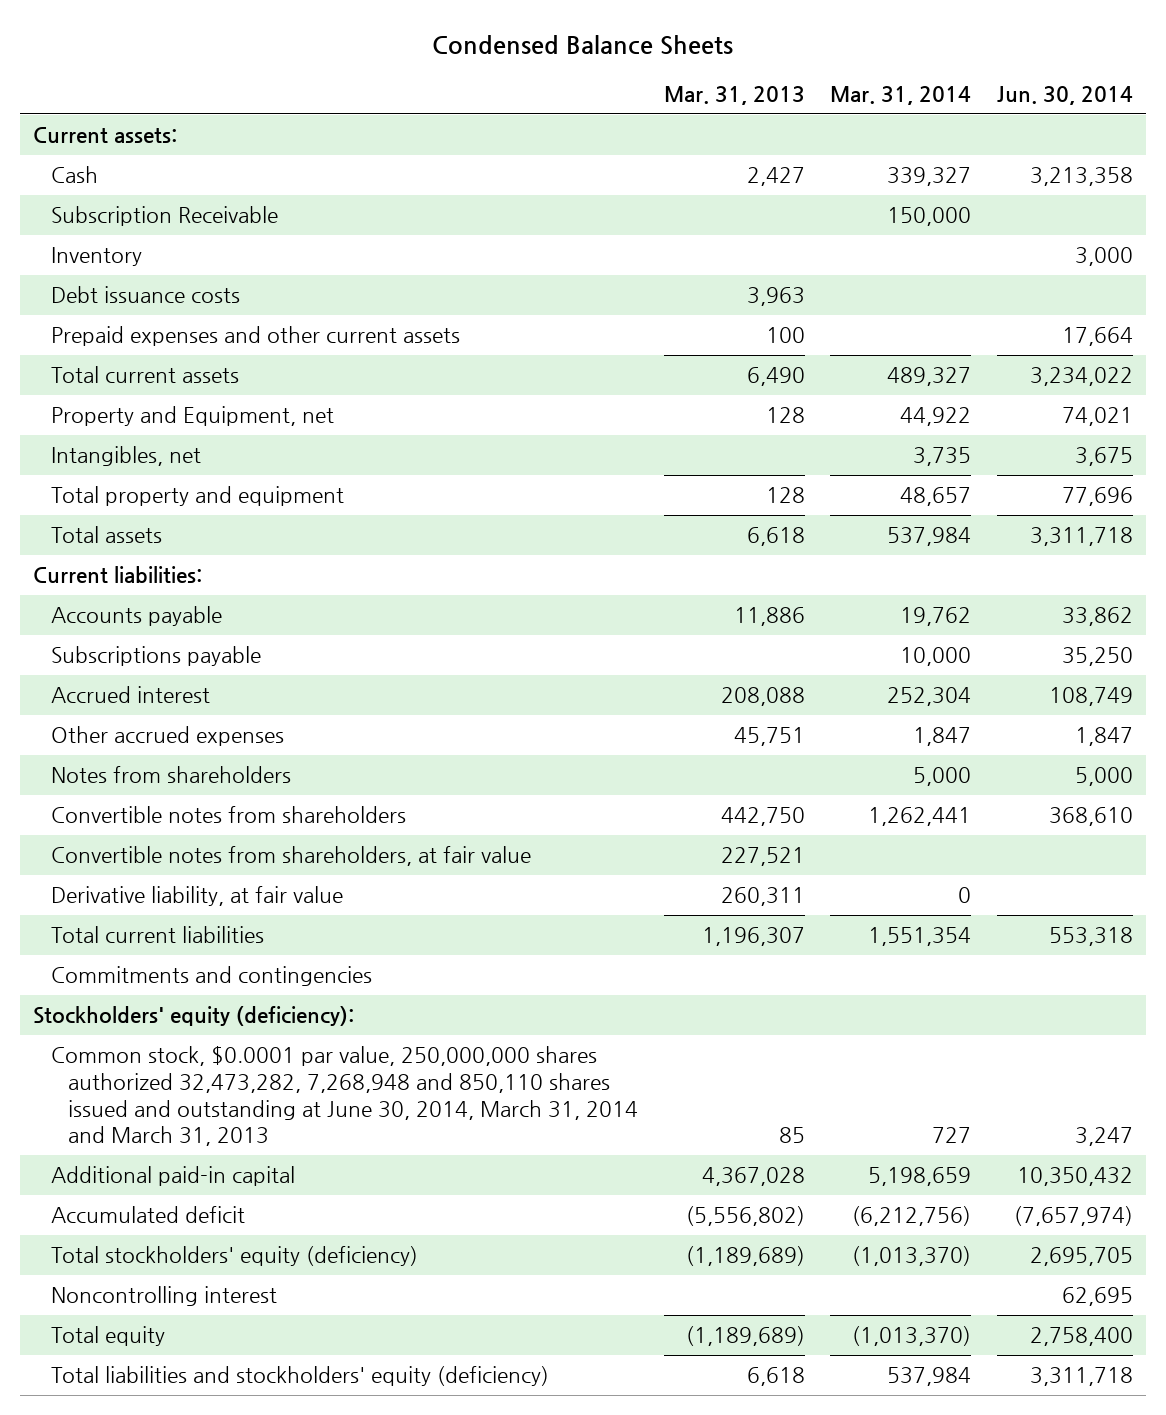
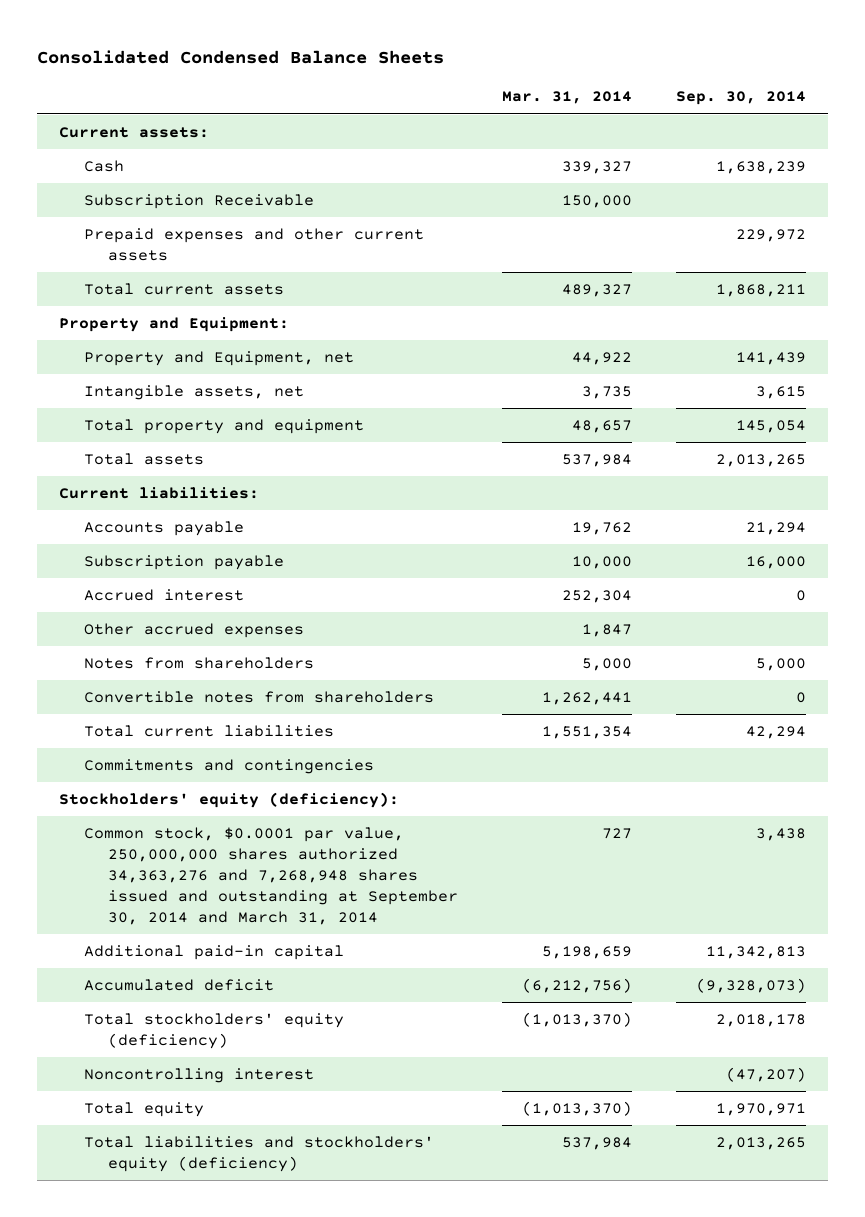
- Condensed Balance Sheets
+ Consolidated Condensed Balance Sheets
- | Mar. 31, 2013 | Mar. 31, 2014 | Jun. 30, 2014
+ | Mar. 31, 2014 | Sep. 30, 2014
- Inventory | | | 3,000
- Debt issuance costs | 3,963 | |
+ Property and Equipment:
- Intangibles, net | | 3,735 | 3,675
+ Intangible assets, net | 3,735 | 3,615
- Subscriptions payable | | 10,000 | 35,250
+ Subscription payable | 10,000 | 16,000
- Convertible notes from shareholders, at fair value | 227,521 | |
- Derivative liability, at fair value | 260,311 | 0 |
- Common stock, $0.0001 par value, 250,000,000 shares authorized 32,473,282, 7,268,948 and 850,110 shares issued and outstanding at June 30, 2014, March 31, 2014 and March 31, 2013 | 85 | 727 | 3,247
+ Common stock, $0.0001 par value, 250,000,000 shares authorized 34,363,276 and 7,268,948 shares issued and outstanding at September 30, 2014 and March 31, 2014 | 727 | 3,438

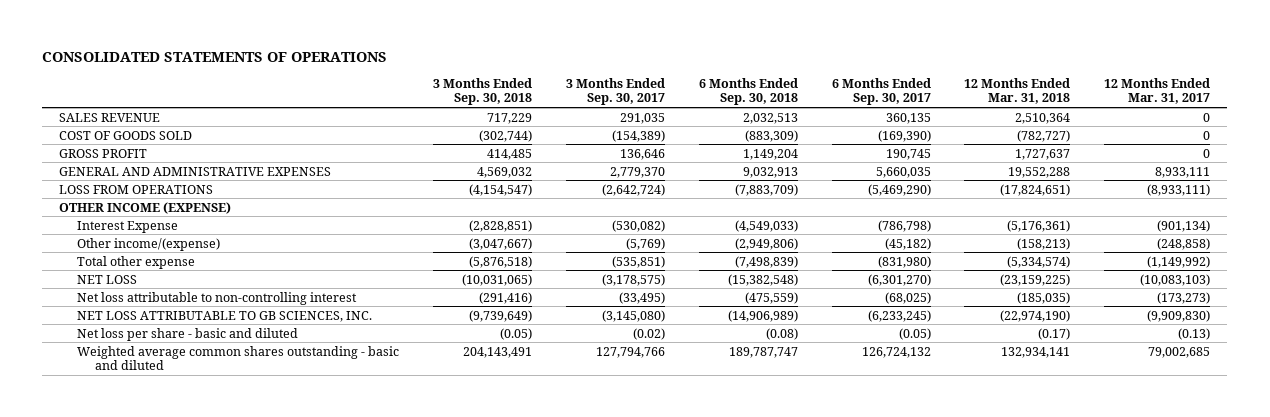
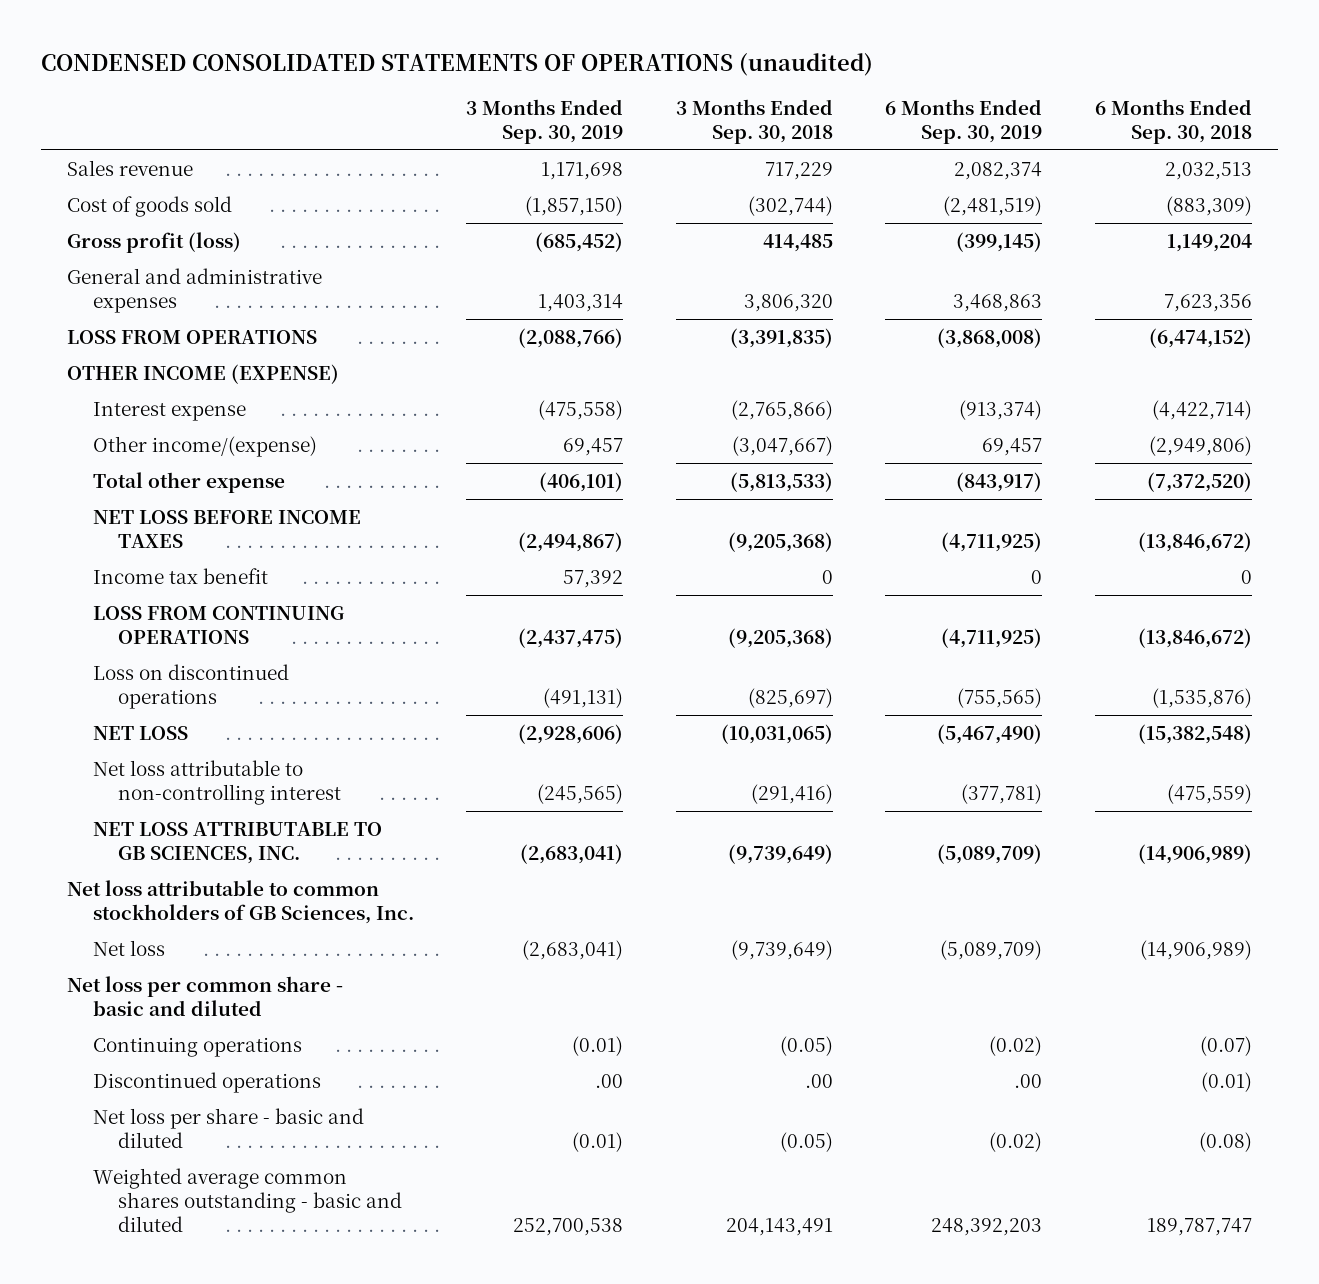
- CONSOLIDATED STATEMENTS OF OPERATIONS
+ CONDENSED CONSOLIDATED STATEMENTS OF OPERATIONS (unaudited)
- | 3 Months Ended Sep. 30, 2018 | 3 Months Ended Sep. 30, 2017 | 6 Months Ended Sep. 30, 2018 | 6 Months Ended Sep. 30, 2017 | 12 Months Ended Mar. 31, 2018 | 12 Months Ended Mar. 31, 2017
+ | 3 Months Ended Sep. 30, 2019 | 3 Months Ended Sep. 30, 2018 | 6 Months Ended Sep. 30, 2019 | 6 Months Ended Sep. 30, 2018
- SALES REVENUE | 717,229 | 291,035 | 2,032,513 | 360,135 | 2,510,364 | 0
- COST OF GOODS SOLD | (302,744) | (154,389) | (883,309) | (169,390) | (782,727) | 0
- GROSS PROFIT | 414,485 | 136,646 | 1,149,204 | 190,745 | 1,727,637 | 0
- GENERAL AND ADMINISTRATIVE EXPENSES | 4,569,032 | 2,779,370 | 9,032,913 | 5,660,035 | 19,552,288 | 8,933,111
- LOSS FROM OPERATIONS | (4,154,547) | (2,642,724) | (7,883,709) | (5,469,290) | (17,824,651) | (8,933,111)
+ Sales revenue | 1,171,698 | 717,229 | 2,082,374 | 2,032,513
+ Cost of goods sold | (1,857,150) | (302,744) | (2,481,519) | (883,309)
+ Gross profit (loss) | (685,452) | 414,485 | (399,145) | 1,149,204
+ General and administrative expenses | 1,403,314 | 3,806,320 | 3,468,863 | 7,623,356
+ LOSS FROM OPERATIONS | (2,088,766) | (3,391,835) | (3,868,008) | (6,474,152)
- Interest Expense | (2,828,851) | (530,082) | (4,549,033) | (786,798) | (5,176,361) | (901,134)
+ Interest expense | (475,558) | (2,765,866) | (913,374) | (4,422,714)
- Total other expense | (5,876,518) | (535,851) | (7,498,839) | (831,980) | (5,334,574) | (1,149,992)
+ Total other expense | (406,101) | (5,813,533) | (843,917) | (7,372,520)
+ NET LOSS BEFORE INCOME TAXES | (2,494,867) | (9,205,368) | (4,711,925) | (13,846,672)
+ Income tax benefit | 57,392 | 0 | 0 | 0
+ LOSS FROM CONTINUING OPERATIONS | (2,437,475) | (9,205,368) | (4,711,925) | (13,846,672)
+ Loss on discontinued operations | (491,131) | (825,697) | (755,565) | (1,535,876)
+ Net loss attributable to common stockholders of GB Sciences, Inc.
+ Net loss | (2,683,041) | (9,739,649) | (5,089,709) | (14,906,989)
+ Net loss per common share - basic and diluted
+ Continuing operations | (0.01) | (0.05) | (0.02) | (0.07)
+ Discontinued operations | .00 | .00 | .00 | (0.01)

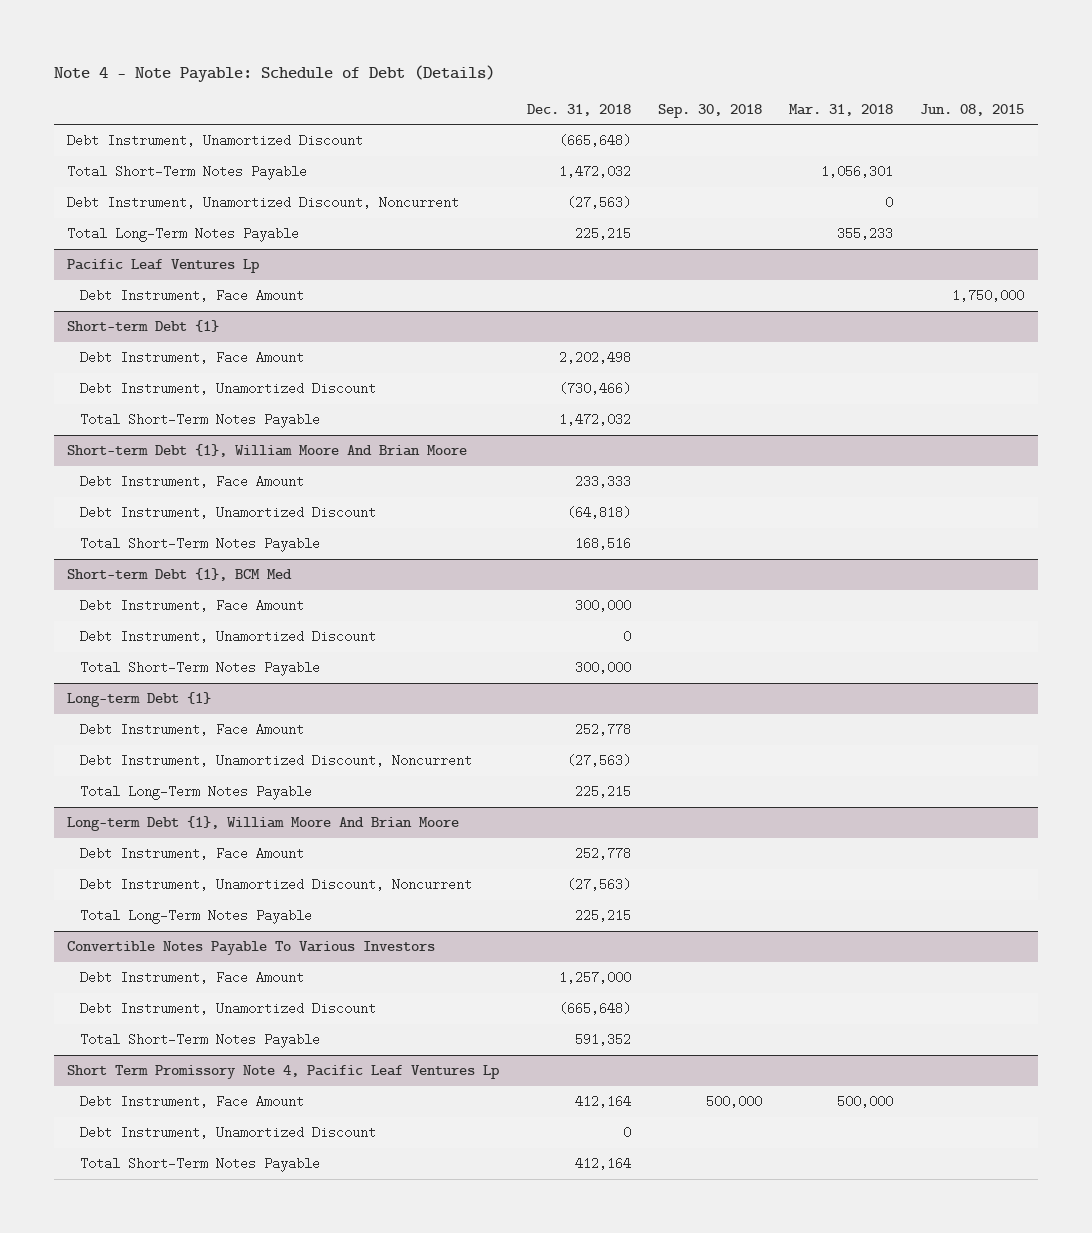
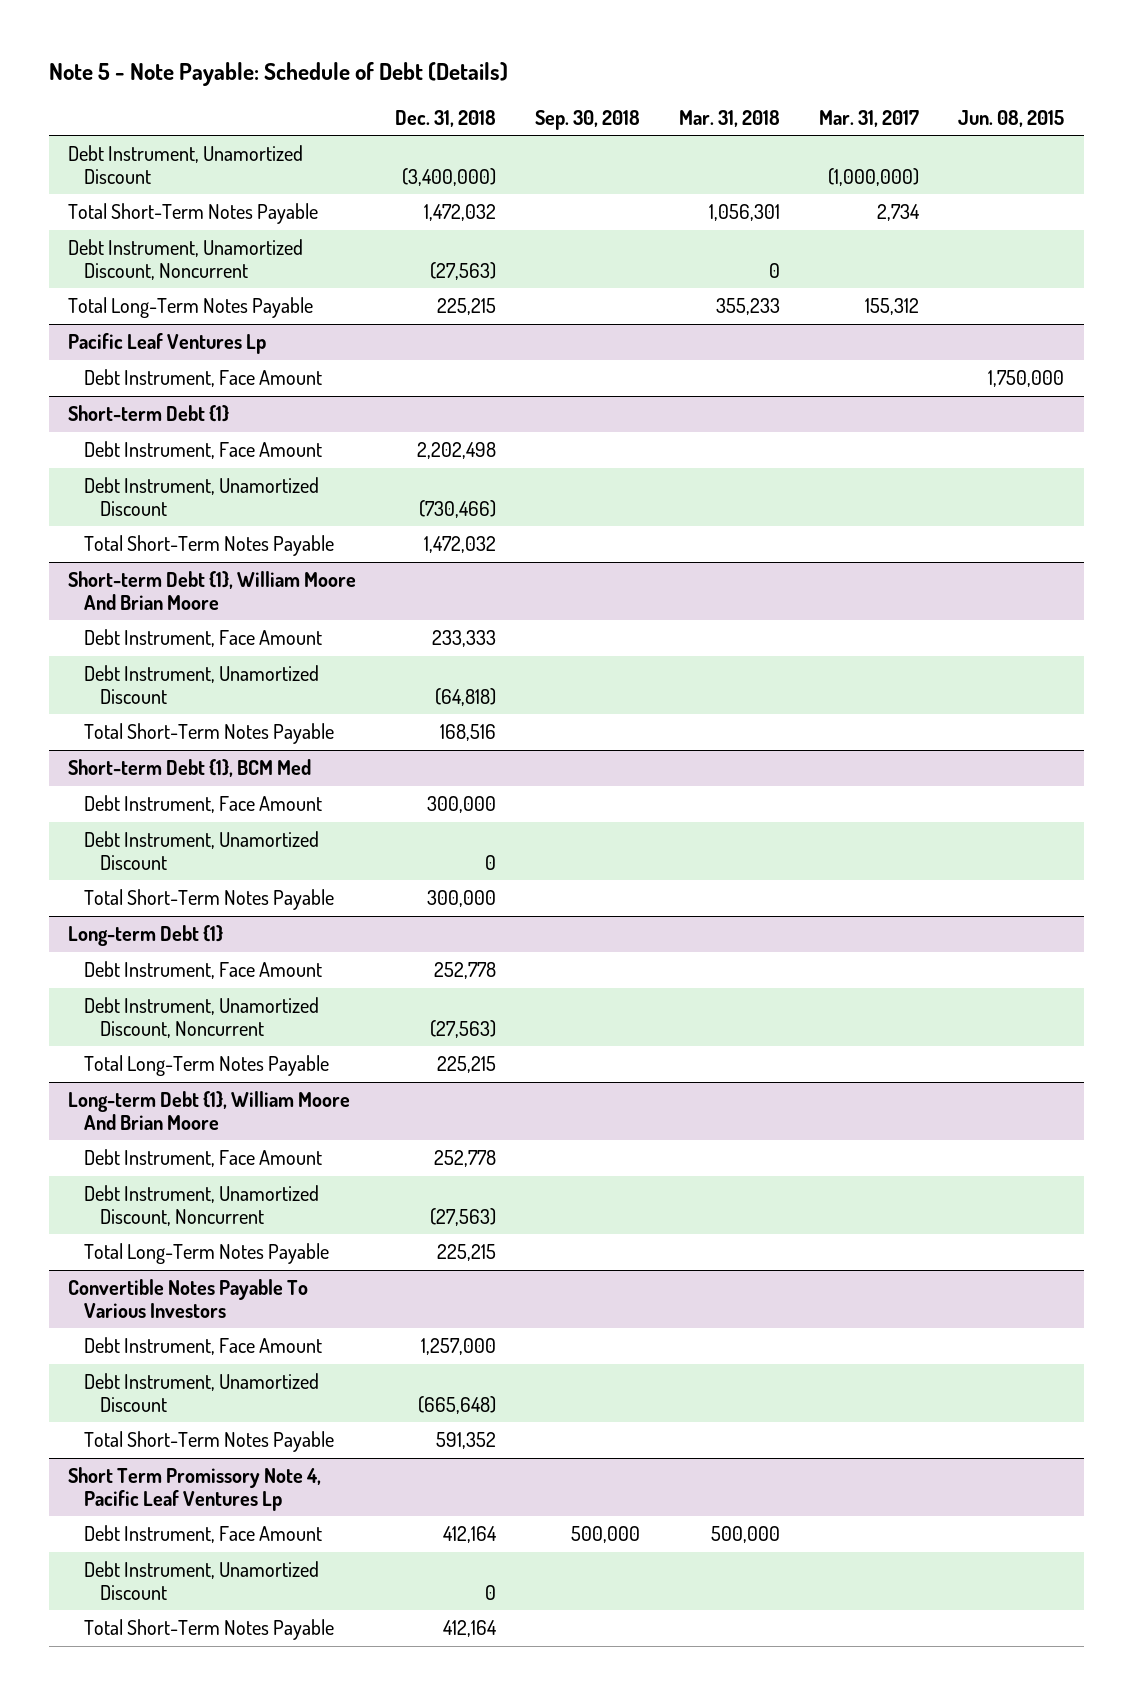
- Note 4 - Note Payable: Schedule of Debt (Details)
+ Note 5 - Note Payable: Schedule of Debt (Details)
- | Dec. 31, 2018 | Sep. 30, 2018 | Mar. 31, 2018 | Jun. 08, 2015
+ | Dec. 31, 2018 | Sep. 30, 2018 | Mar. 31, 2018 | Mar. 31, 2017 | Jun. 08, 2015
- Debt Instrument, Unamortized Discount | (665,648) | | |
+ Debt Instrument, Unamortized Discount | (3,400,000) | | | (1,000,000) |

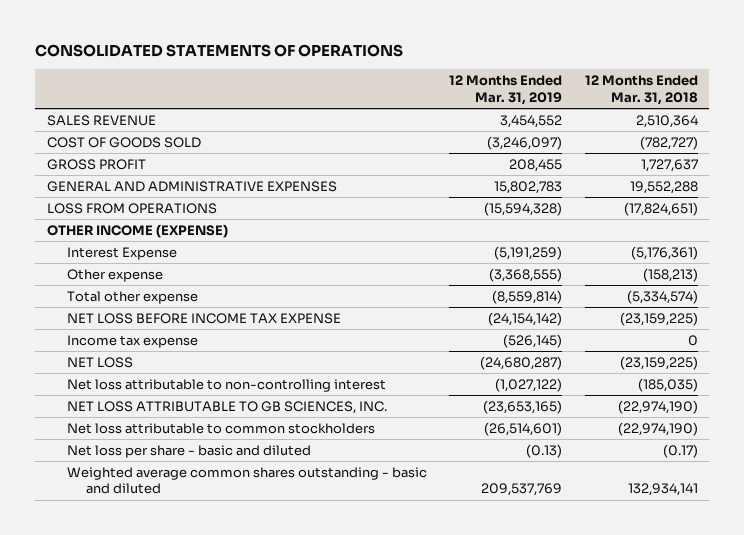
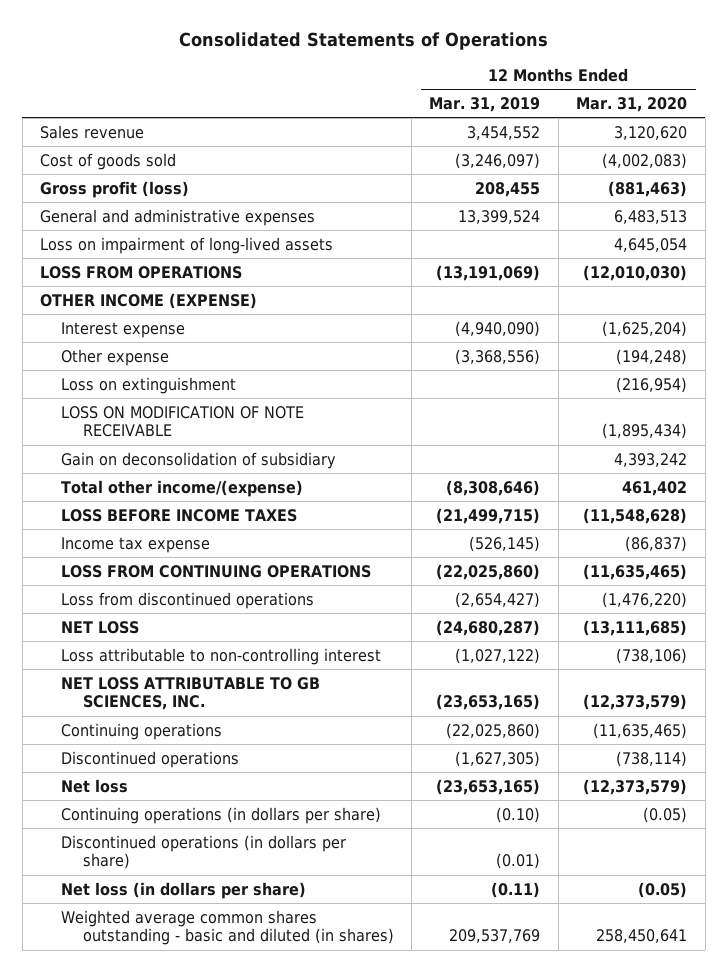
- CONSOLIDATED STATEMENTS OF OPERATIONS
+ Consolidated Statements of Operations
- | 12 Months Ended Mar. 31, 2019 | 12 Months Ended Mar. 31, 2018
+ | 12 Months Ended Mar. 31, 2019 | 12 Months Ended Mar. 31, 2020
- SALES REVENUE | 3,454,552 | 2,510,364
- COST OF GOODS SOLD | (3,246,097) | (782,727)
- GROSS PROFIT | 208,455 | 1,727,637
- GENERAL AND ADMINISTRATIVE EXPENSES | 15,802,783 | 19,552,288
- LOSS FROM OPERATIONS | (15,594,328) | (17,824,651)
+ Sales revenue | 3,454,552 | 3,120,620
+ Cost of goods sold | (3,246,097) | (4,002,083)
+ Gross profit (loss) | 208,455 | (881,463)
+ General and administrative expenses | 13,399,524 | 6,483,513
+ Loss on impairment of long-lived assets | | 4,645,054
+ LOSS FROM OPERATIONS | (13,191,069) | (12,010,030)
- Interest Expense | (5,191,259) | (5,176,361)
- Other expense | (3,368,555) | (158,213)
- Total other expense | (8,559,814) | (5,334,574)
- NET LOSS BEFORE INCOME TAX EXPENSE | (24,154,142) | (23,159,225)
+ Interest expense | (4,940,090) | (1,625,204)
+ Other expense | (3,368,556) | (194,248)
+ Loss on extinguishment | | (216,954)
+ LOSS ON MODIFICATION OF NOTE RECEIVABLE | | (1,895,434)
+ Gain on deconsolidation of subsidiary | | 4,393,242
+ Total other income/(expense) | (8,308,646) | 461,402
+ LOSS BEFORE INCOME TAXES | (21,499,715) | (11,548,628)
+ LOSS FROM CONTINUING OPERATIONS | (22,025,860) | (11,635,465)
+ Loss from discontinued operations | (2,654,427) | (1,476,220)
- Net loss attributable to non-controlling interest | (1,027,122) | (185,035)
+ Loss attributable to non-controlling interest | (1,027,122) | (738,106)
- Net loss attributable to common stockholders | (26,514,601) | (22,974,190)
- Net loss per share - basic and diluted | (0.13) | (0.17)
- Weighted average common shares outstanding - basic and diluted | 209,537,769 | 132,934,141
+ Continuing operations | (22,025,860) | (11,635,465)
+ Discontinued operations | (1,627,305) | (738,114)
+ Net loss | (23,653,165) | (12,373,579)
+ Continuing operations (in dollars per share) | (0.10) | (0.05)
+ Discontinued operations (in dollars per share) | (0.01) |
+ Net loss (in dollars per share) | (0.11) | (0.05)
+ Weighted average common shares outstanding - basic and diluted (in shares) | 209,537,769 | 258,450,641

